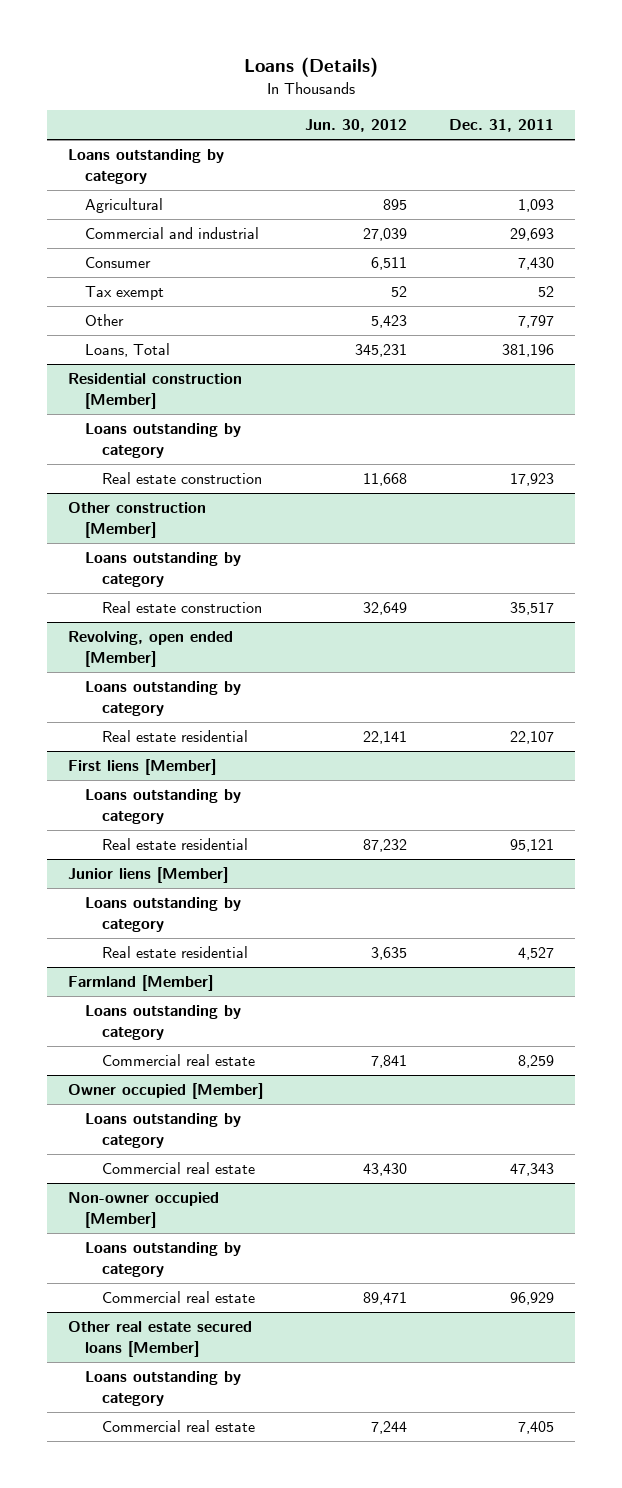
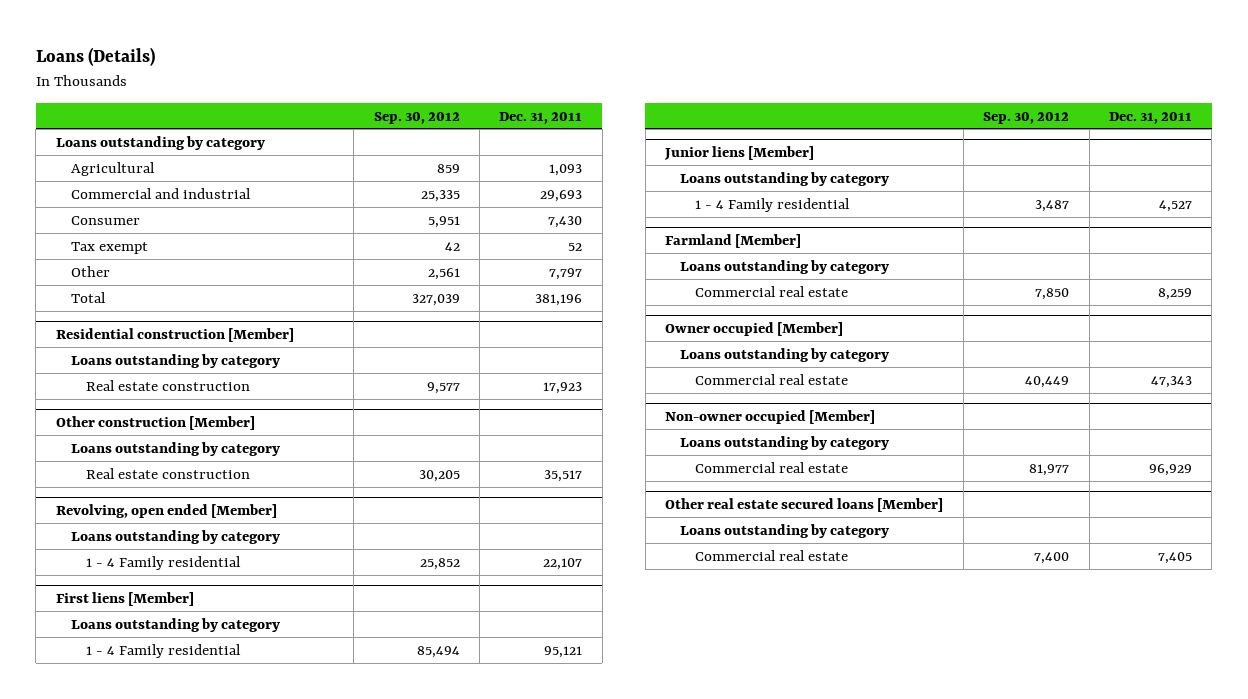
- | Jun. 30, 2012 | Dec. 31, 2011
+ | Sep. 30, 2012 | Dec. 31, 2011
- Loans, Total | 345,231 | 381,196
+ Total | 327,039 | 381,196
@ Revolving, open ended [Member]
- Real estate residential | 22,141 | 22,107
+ 1 - 4 Family residential | 25,852 | 22,107
@ First liens [Member]
- Real estate residential | 87,232 | 95,121
+ 1 - 4 Family residential | 85,494 | 95,121
@ Junior liens [Member]
- Real estate residential | 3,635 | 4,527
+ 1 - 4 Family residential | 3,487 | 4,527

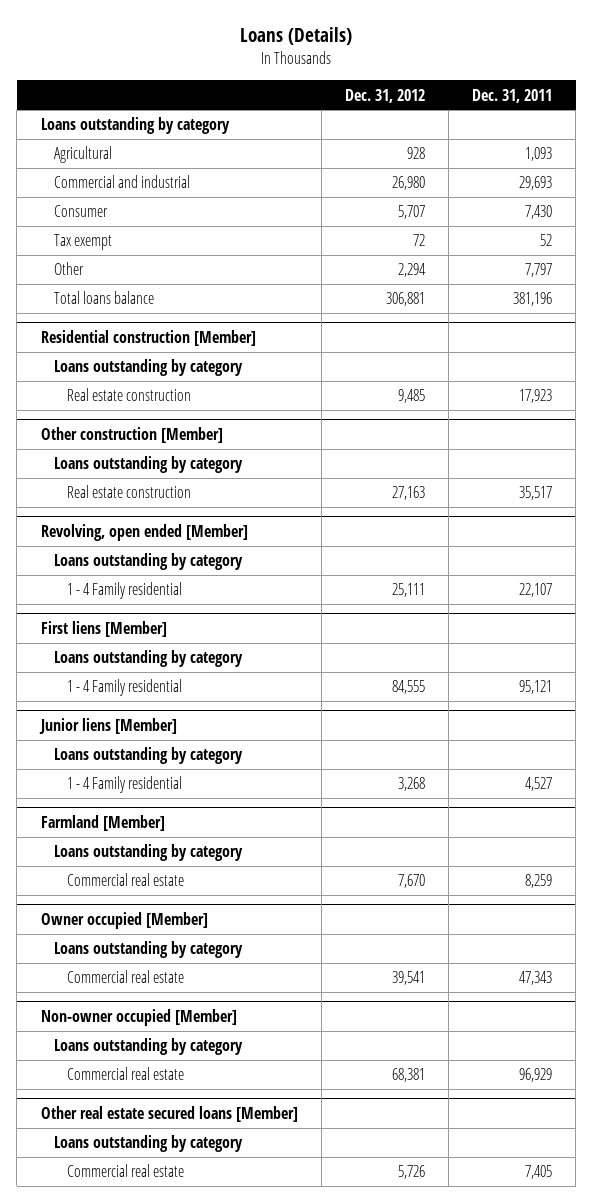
- | Sep. 30, 2012 | Dec. 31, 2011
+ | Dec. 31, 2012 | Dec. 31, 2011
- Total | 327,039 | 381,196
+ Total loans balance | 306,881 | 381,196

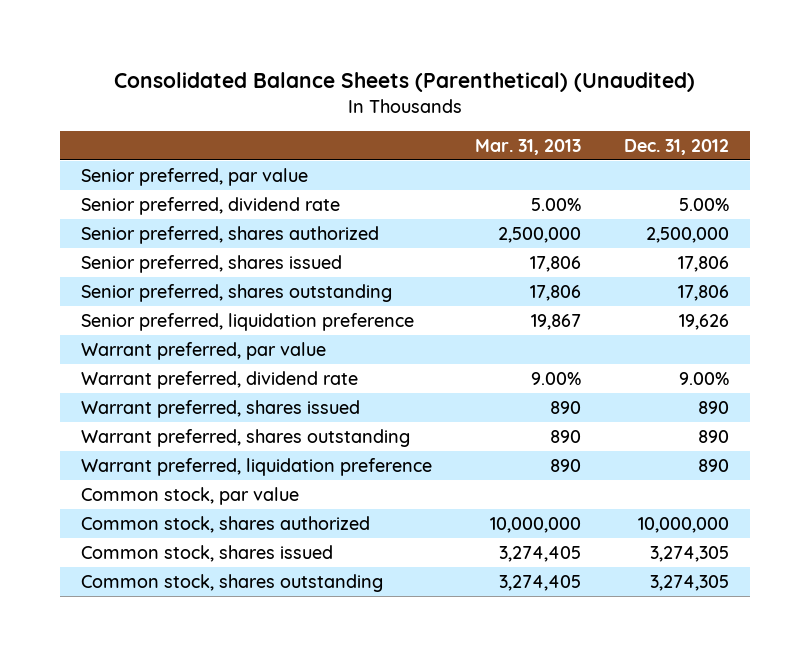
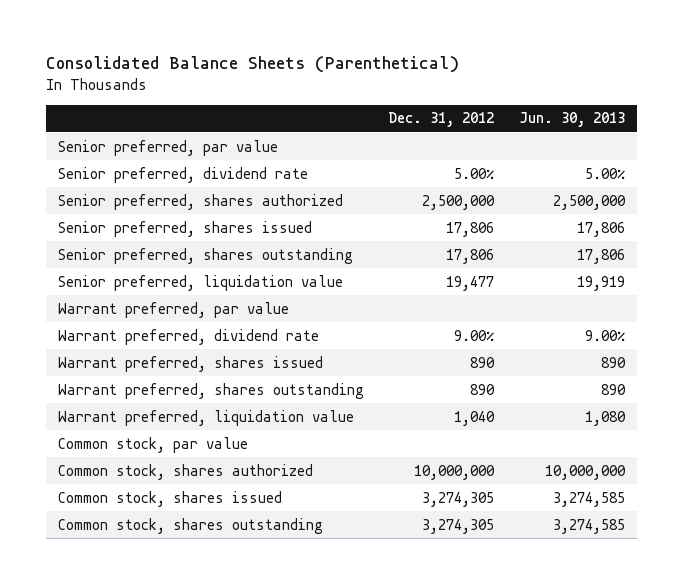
- Consolidated Balance Sheets (Parenthetical) (Unaudited)
+ Consolidated Balance Sheets (Parenthetical)
- | Mar. 31, 2013 | Dec. 31, 2012
+ | Dec. 31, 2012 | Jun. 30, 2013
- Senior preferred, liquidation preference | 19,867 | 19,626
+ Senior preferred, liquidation value | 19,477 | 19,919
- Warrant preferred, liquidation preference | 890 | 890
+ Warrant preferred, liquidation value | 1,040 | 1,080

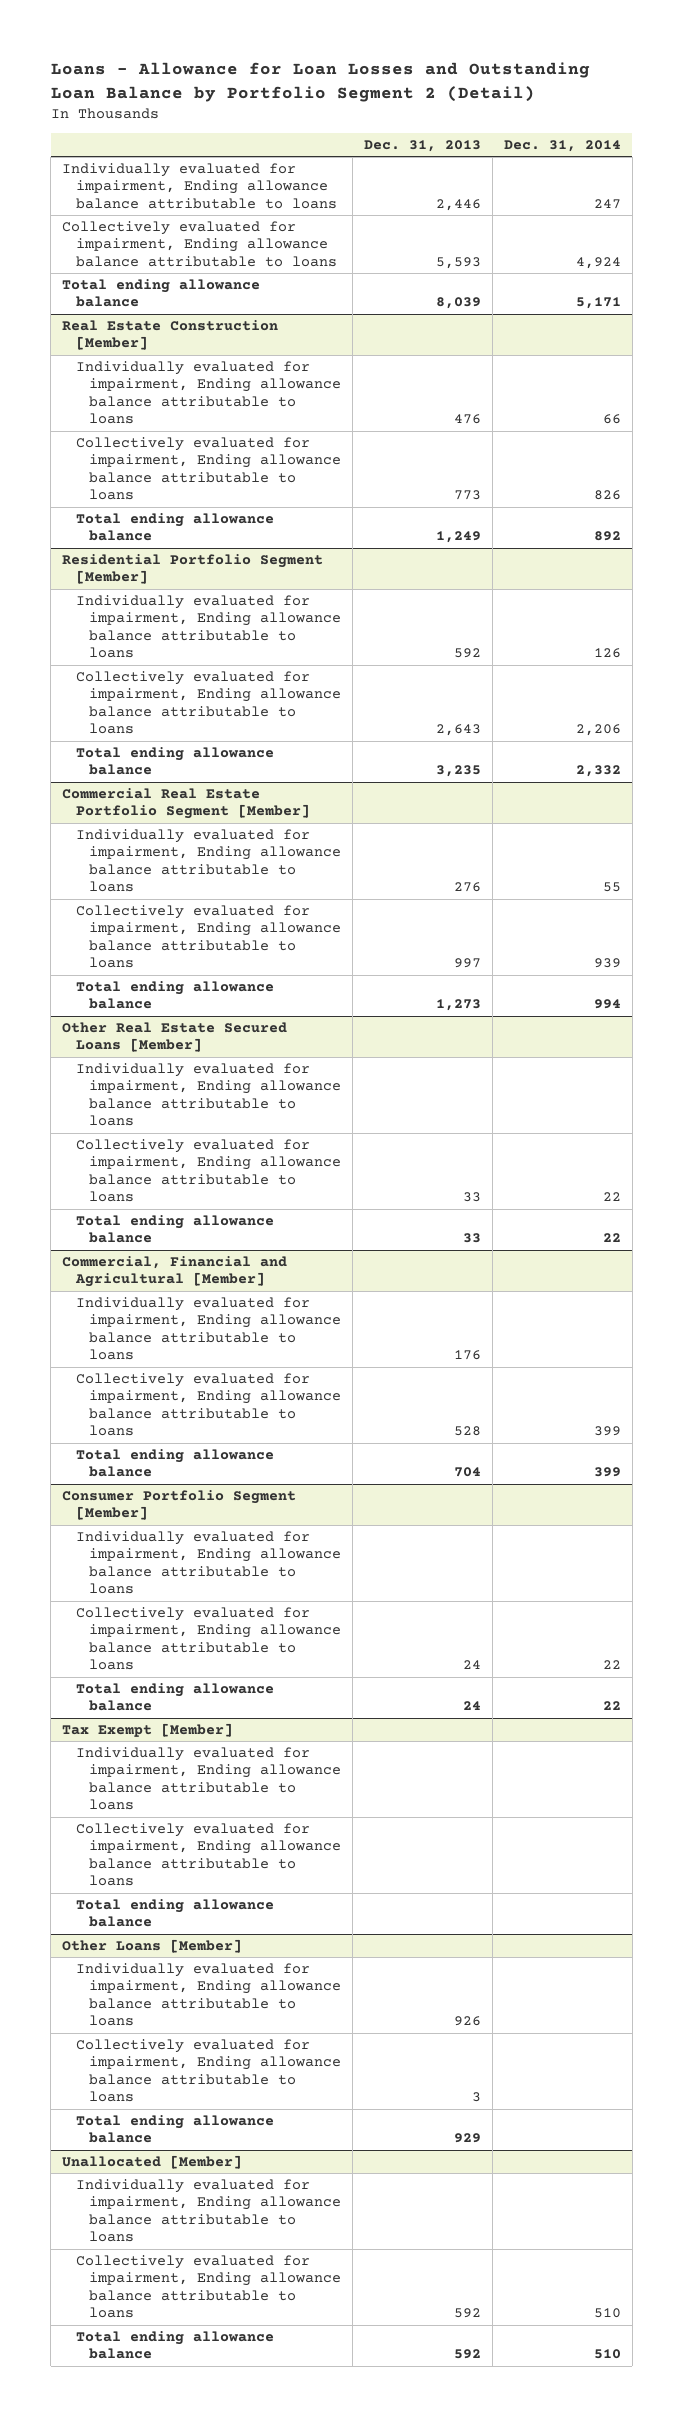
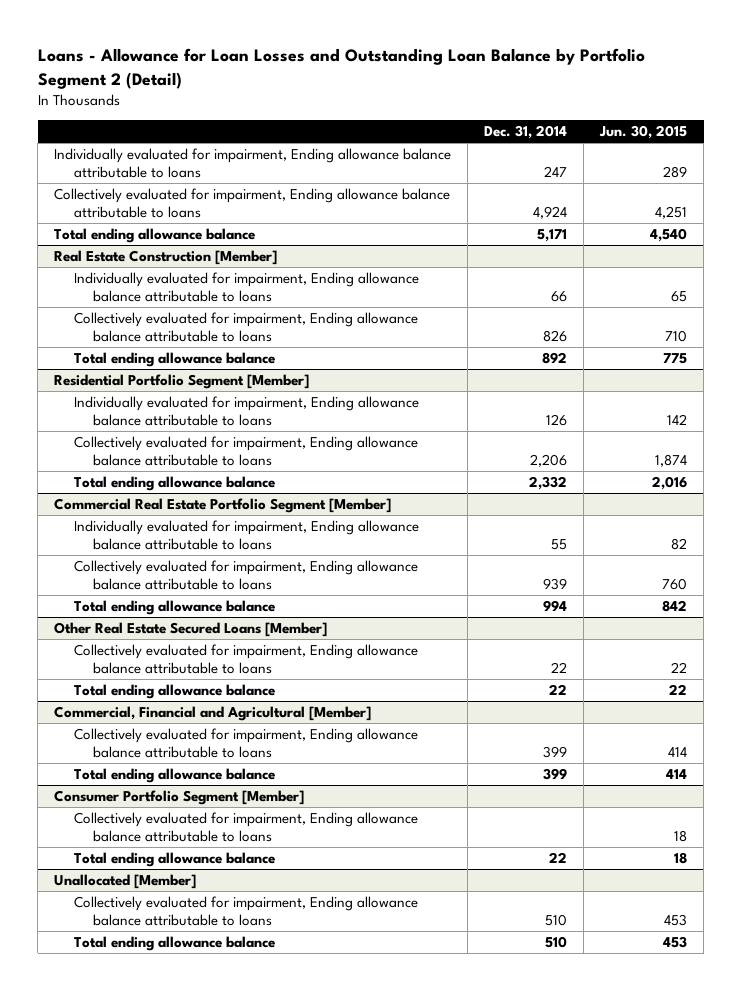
- | Dec. 31, 2013 | Dec. 31, 2014
+ | Dec. 31, 2014 | Jun. 30, 2015
@ Other Real Estate Secured Loans [Member]
- Individually evaluated for impairment, Ending allowance balance attributable to loans
@ Commercial, Financial and Agricultural [Member]
- Individually evaluated for impairment, Ending allowance balance attributable to loans | 176 |
@ Consumer Portfolio Segment [Member]
- Individually evaluated for impairment, Ending allowance balance attributable to loans
- Collectively evaluated for impairment, Ending allowance balance attributable to loans | 24 | 22
- Tax Exempt [Member]
- Individually evaluated for impairment, Ending allowance balance attributable to loans
- Total ending allowance balance
- Other Loans [Member]
- Individually evaluated for impairment, Ending allowance balance attributable to loans | 926 |
- Collectively evaluated for impairment, Ending allowance balance attributable to loans | 3 |
- Total ending allowance balance | 929 |
@ Consumer Portfolio Segment [Member]
moved down: Total ending allowance balance | 22 | 18
@ Unallocated [Member]
- Individually evaluated for impairment, Ending allowance balance attributable to loans

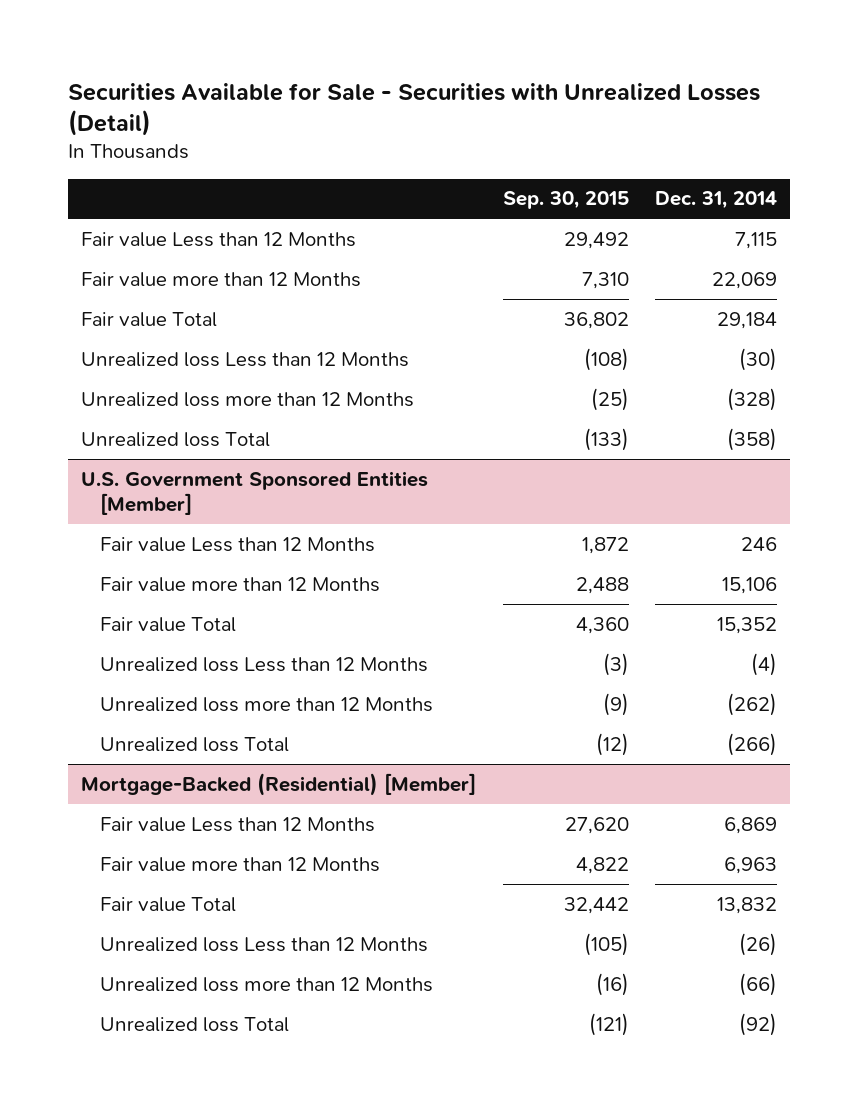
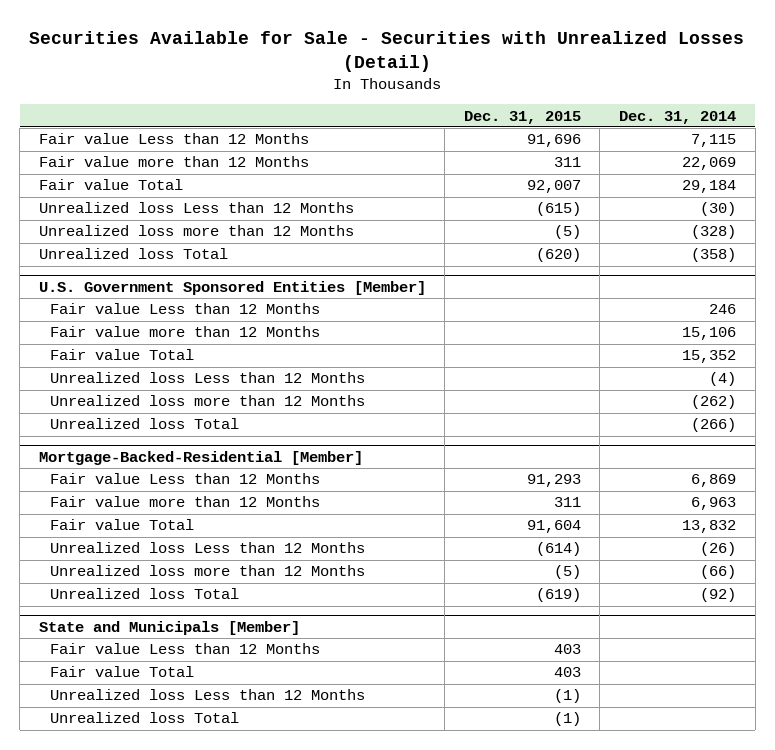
- | Sep. 30, 2015 | Dec. 31, 2014
+ | Dec. 31, 2015 | Dec. 31, 2014
- Mortgage-Backed (Residential) [Member]
+ Mortgage-Backed-Residential [Member]
+ State and Municipals [Member]
+ Fair value Less than 12 Months | 403 |
+ Fair value Total | 403 |
+ Unrealized loss Less than 12 Months | (1) |
+ Unrealized loss Total | (1) |

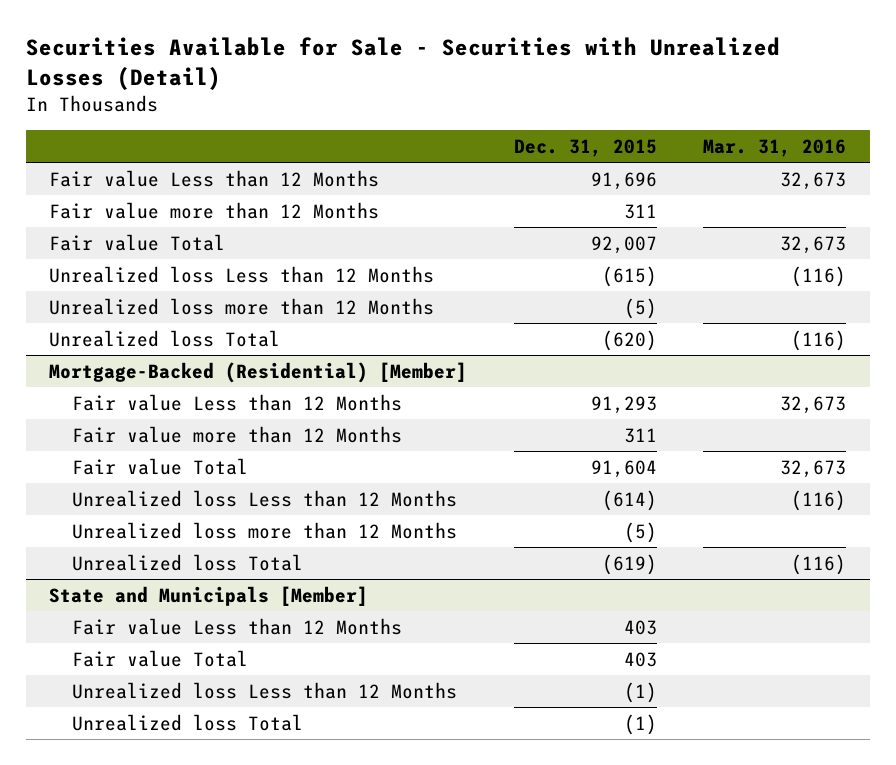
- | Dec. 31, 2015 | Dec. 31, 2014
+ | Dec. 31, 2015 | Mar. 31, 2016
- U.S. Government Sponsored Entities [Member]
- Fair value Less than 12 Months | | 246
- Fair value more than 12 Months | | 15,106
- Fair value Total | | 15,352
- Unrealized loss Less than 12 Months | | (4)
- Unrealized loss more than 12 Months | | (262)
- Unrealized loss Total | | (266)
- Mortgage-Backed-Residential [Member]
+ Mortgage-Backed (Residential) [Member]

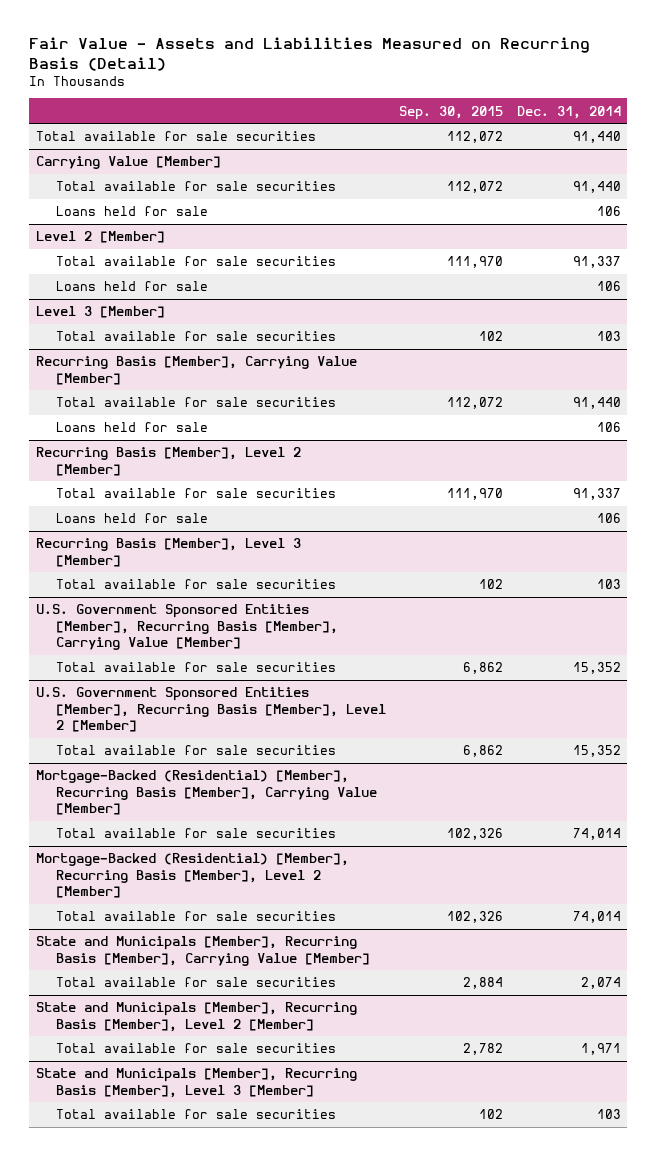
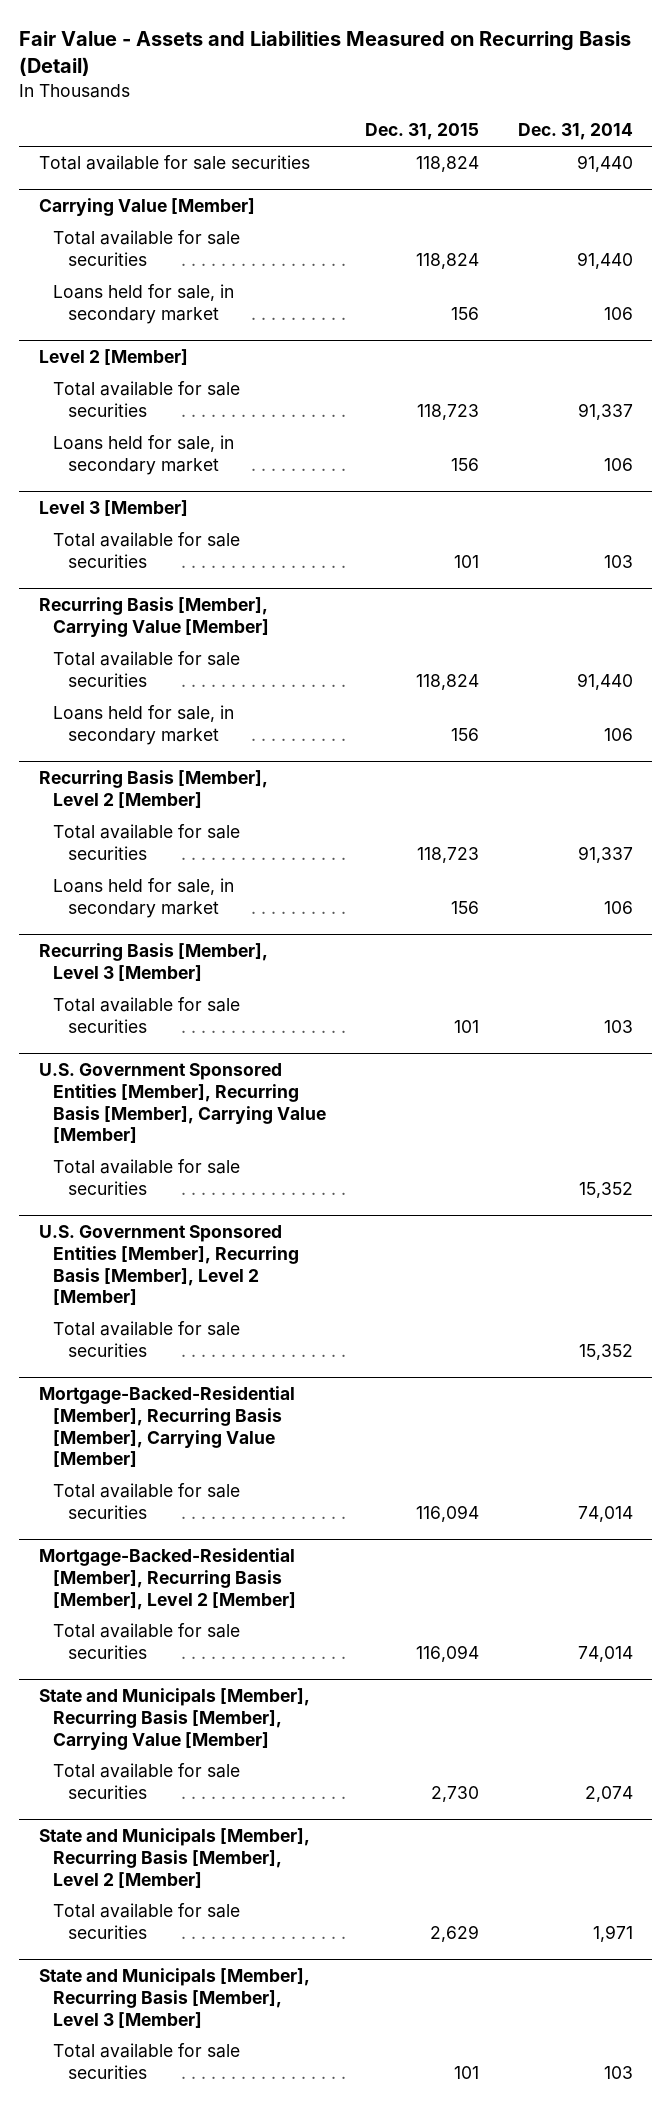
- | Sep. 30, 2015 | Dec. 31, 2014
+ | Dec. 31, 2015 | Dec. 31, 2014
@ Carrying Value [Member]
- Loans held for sale | | 106
+ Loans held for sale, in secondary market | 156 | 106
@ Level 2 [Member]
- Loans held for sale | | 106
+ Loans held for sale, in secondary market | 156 | 106
@ Recurring Basis [Member], Carrying Value [Member]
- Loans held for sale | | 106
+ Loans held for sale, in secondary market | 156 | 106
@ Recurring Basis [Member], Level 2 [Member]
- Loans held for sale | | 106
+ Loans held for sale, in secondary market | 156 | 106
- Mortgage-Backed (Residential) [Member], Recurring Basis [Member], Carrying Value [Member]
+ Mortgage-Backed-Residential [Member], Recurring Basis [Member], Carrying Value [Member]
- Mortgage-Backed (Residential) [Member], Recurring Basis [Member], Level 2 [Member]
+ Mortgage-Backed-Residential [Member], Recurring Basis [Member], Level 2 [Member]

